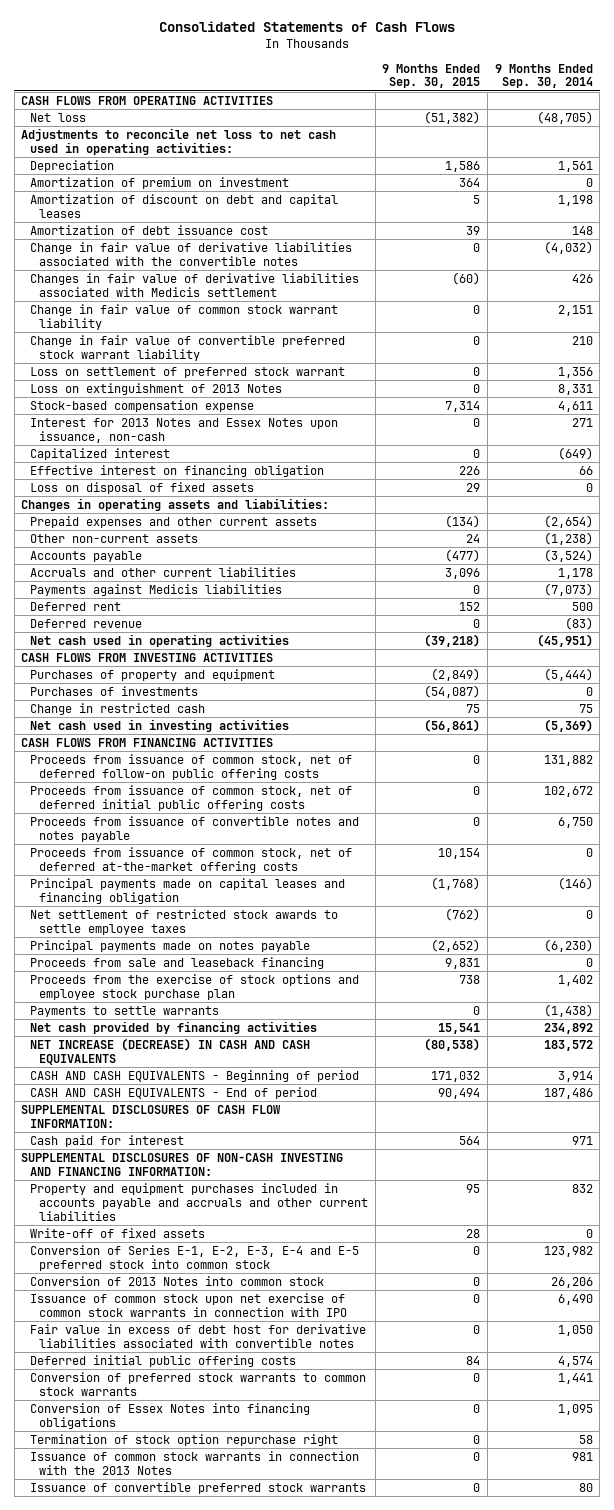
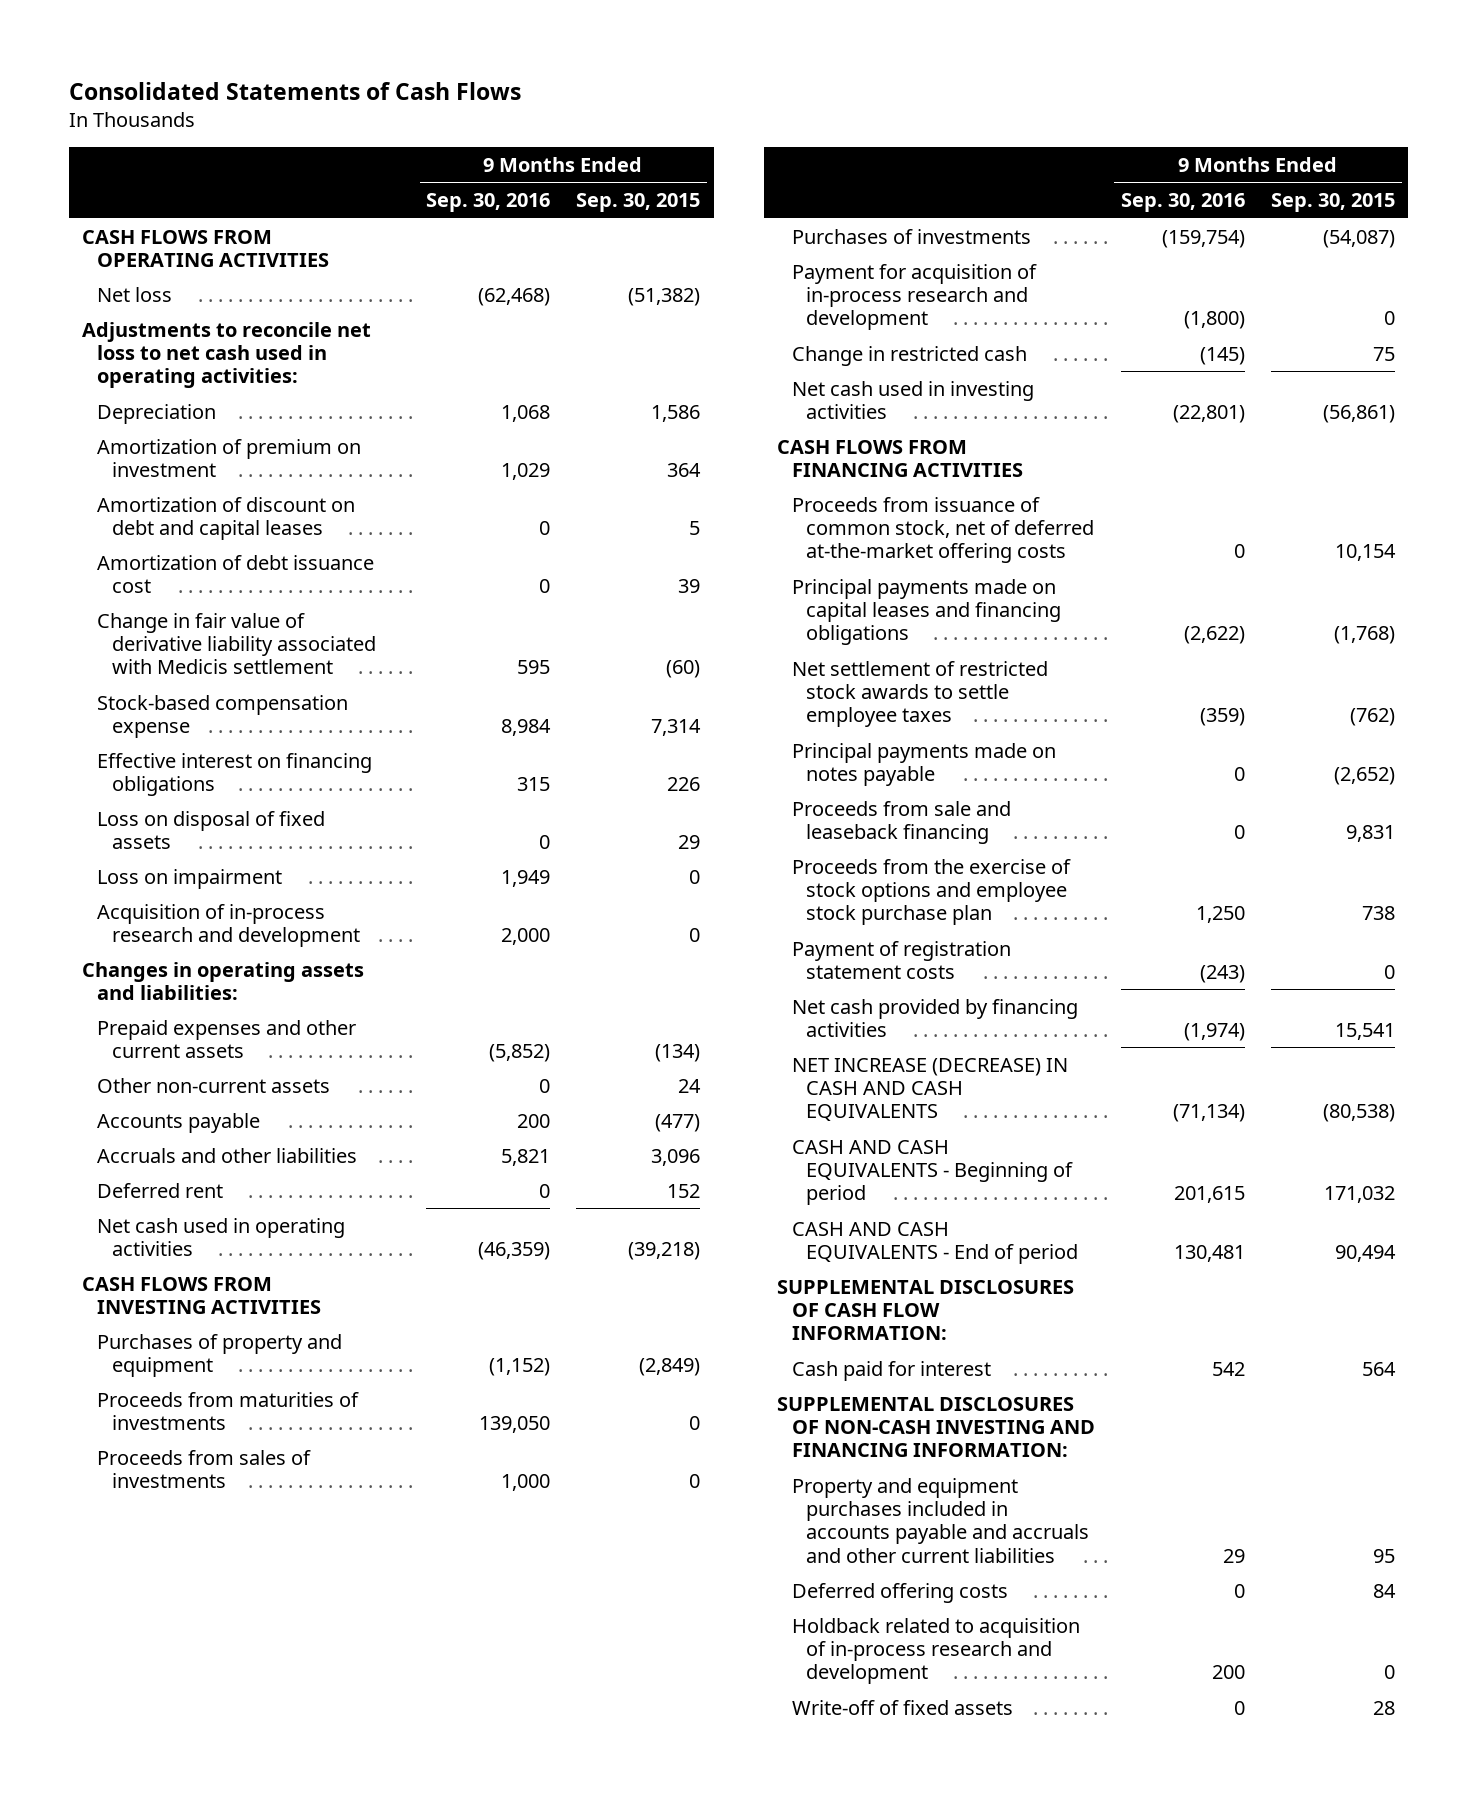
- | 9 Months Ended Sep. 30, 2015 | 9 Months Ended Sep. 30, 2014
+ | 9 Months Ended Sep. 30, 2016 | 9 Months Ended Sep. 30, 2015
- Change in fair value of derivative liabilities associated with the convertible notes | 0 | (4,032)
- Changes in fair value of derivative liabilities associated with Medicis settlement | (60) | 426
- Change in fair value of common stock warrant liability | 0 | 2,151
- Change in fair value of convertible preferred stock warrant liability | 0 | 210
- Loss on settlement of preferred stock warrant | 0 | 1,356
- Loss on extinguishment of 2013 Notes | 0 | 8,331
+ Change in fair value of derivative liability associated with Medicis settlement | 595 | (60)
- Interest for 2013 Notes and Essex Notes upon issuance, non-cash | 0 | 271
- Capitalized interest | 0 | (649)
- Effective interest on financing obligation | 226 | 66
+ Effective interest on financing obligations | 315 | 226
+ Loss on impairment | 1,949 | 0
+ Acquisition of in-process research and development | 2,000 | 0
- Accruals and other current liabilities | 3,096 | 1,178
- Payments against Medicis liabilities | 0 | (7,073)
+ Accruals and other liabilities | 5,821 | 3,096
- Deferred revenue | 0 | (83)
+ Proceeds from maturities of investments | 139,050 | 0
+ Proceeds from sales of investments | 1,000 | 0
+ Payment for acquisition of in-process research and development | (1,800) | 0
- Proceeds from issuance of common stock, net of deferred follow-on public offering costs | 0 | 131,882
- Proceeds from issuance of common stock, net of deferred initial public offering costs | 0 | 102,672
- Proceeds from issuance of convertible notes and notes payable | 0 | 6,750
- Principal payments made on capital leases and financing obligation | (1,768) | (146)
+ Principal payments made on capital leases and financing obligations | (2,622) | (1,768)
- Payments to settle warrants | 0 | (1,438)
+ Payment of registration statement costs | (243) | 0
+ Deferred offering costs | 0 | 84
+ Holdback related to acquisition of in-process research and development | 200 | 0
- Conversion of Series E-1, E-2, E-3, E-4 and E-5 preferred stock into common stock | 0 | 123,982
- Conversion of 2013 Notes into common stock | 0 | 26,206
- Issuance of common stock upon net exercise of common stock warrants in connection with IPO | 0 | 6,490
- Fair value in excess of debt host for derivative liabilities associated with convertible notes | 0 | 1,050
- Deferred initial public offering costs | 84 | 4,574
- Conversion of preferred stock warrants to common stock warrants | 0 | 1,441
- Conversion of Essex Notes into financing obligations | 0 | 1,095
- Termination of stock option repurchase right | 0 | 58
- Issuance of common stock warrants in connection with the 2013 Notes | 0 | 981
- Issuance of convertible preferred stock warrants | 0 | 80

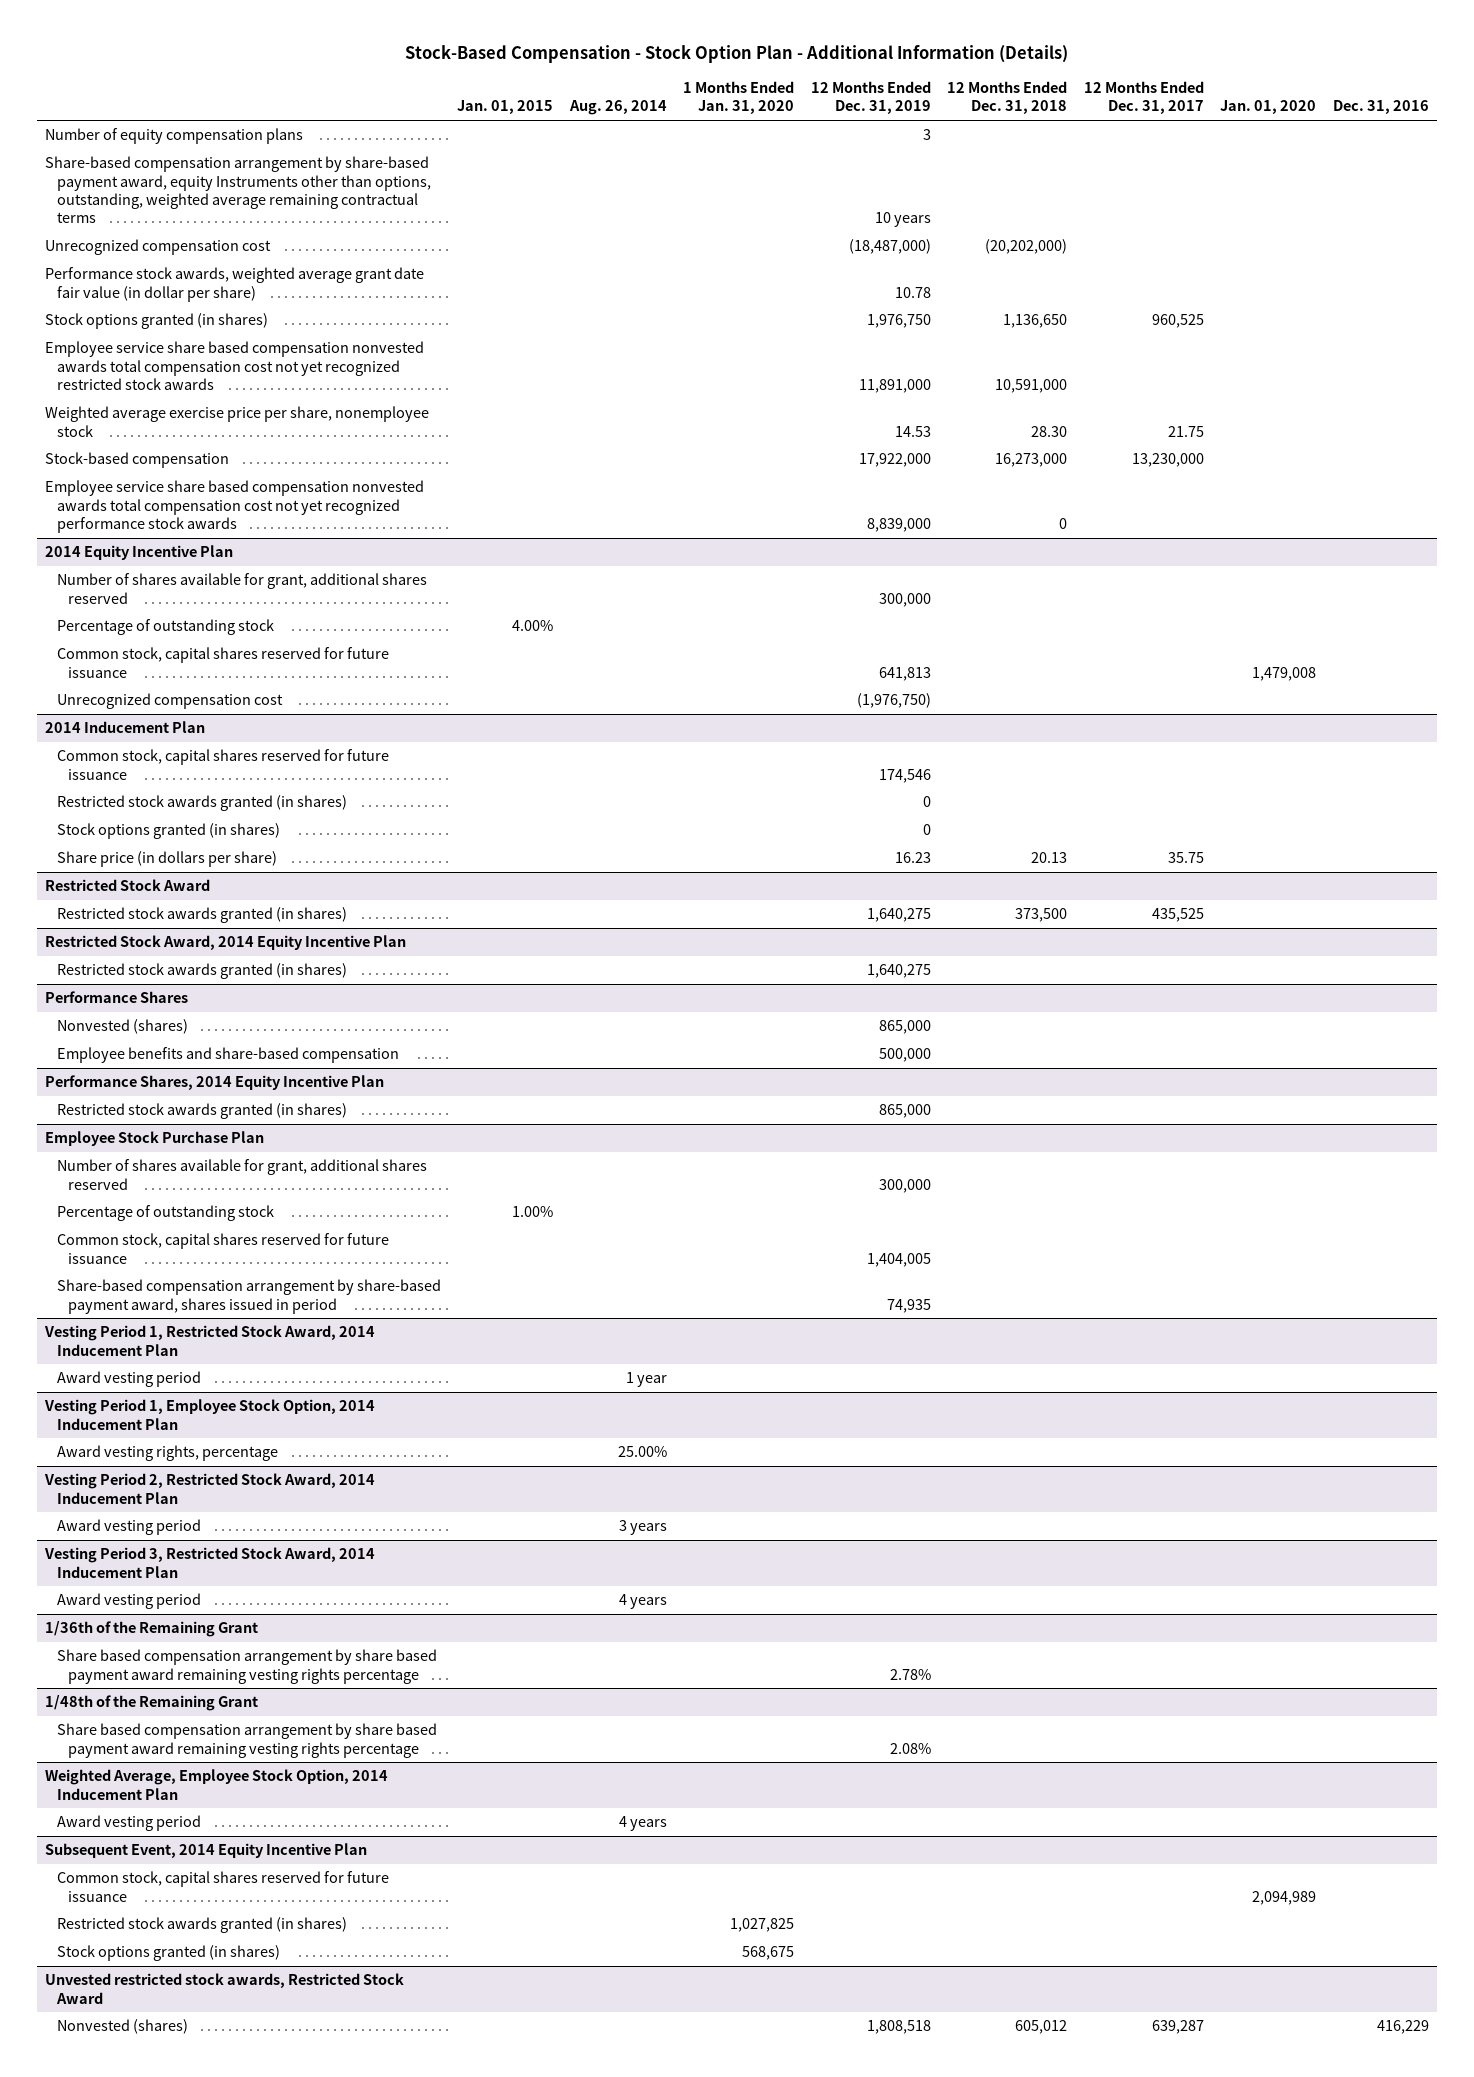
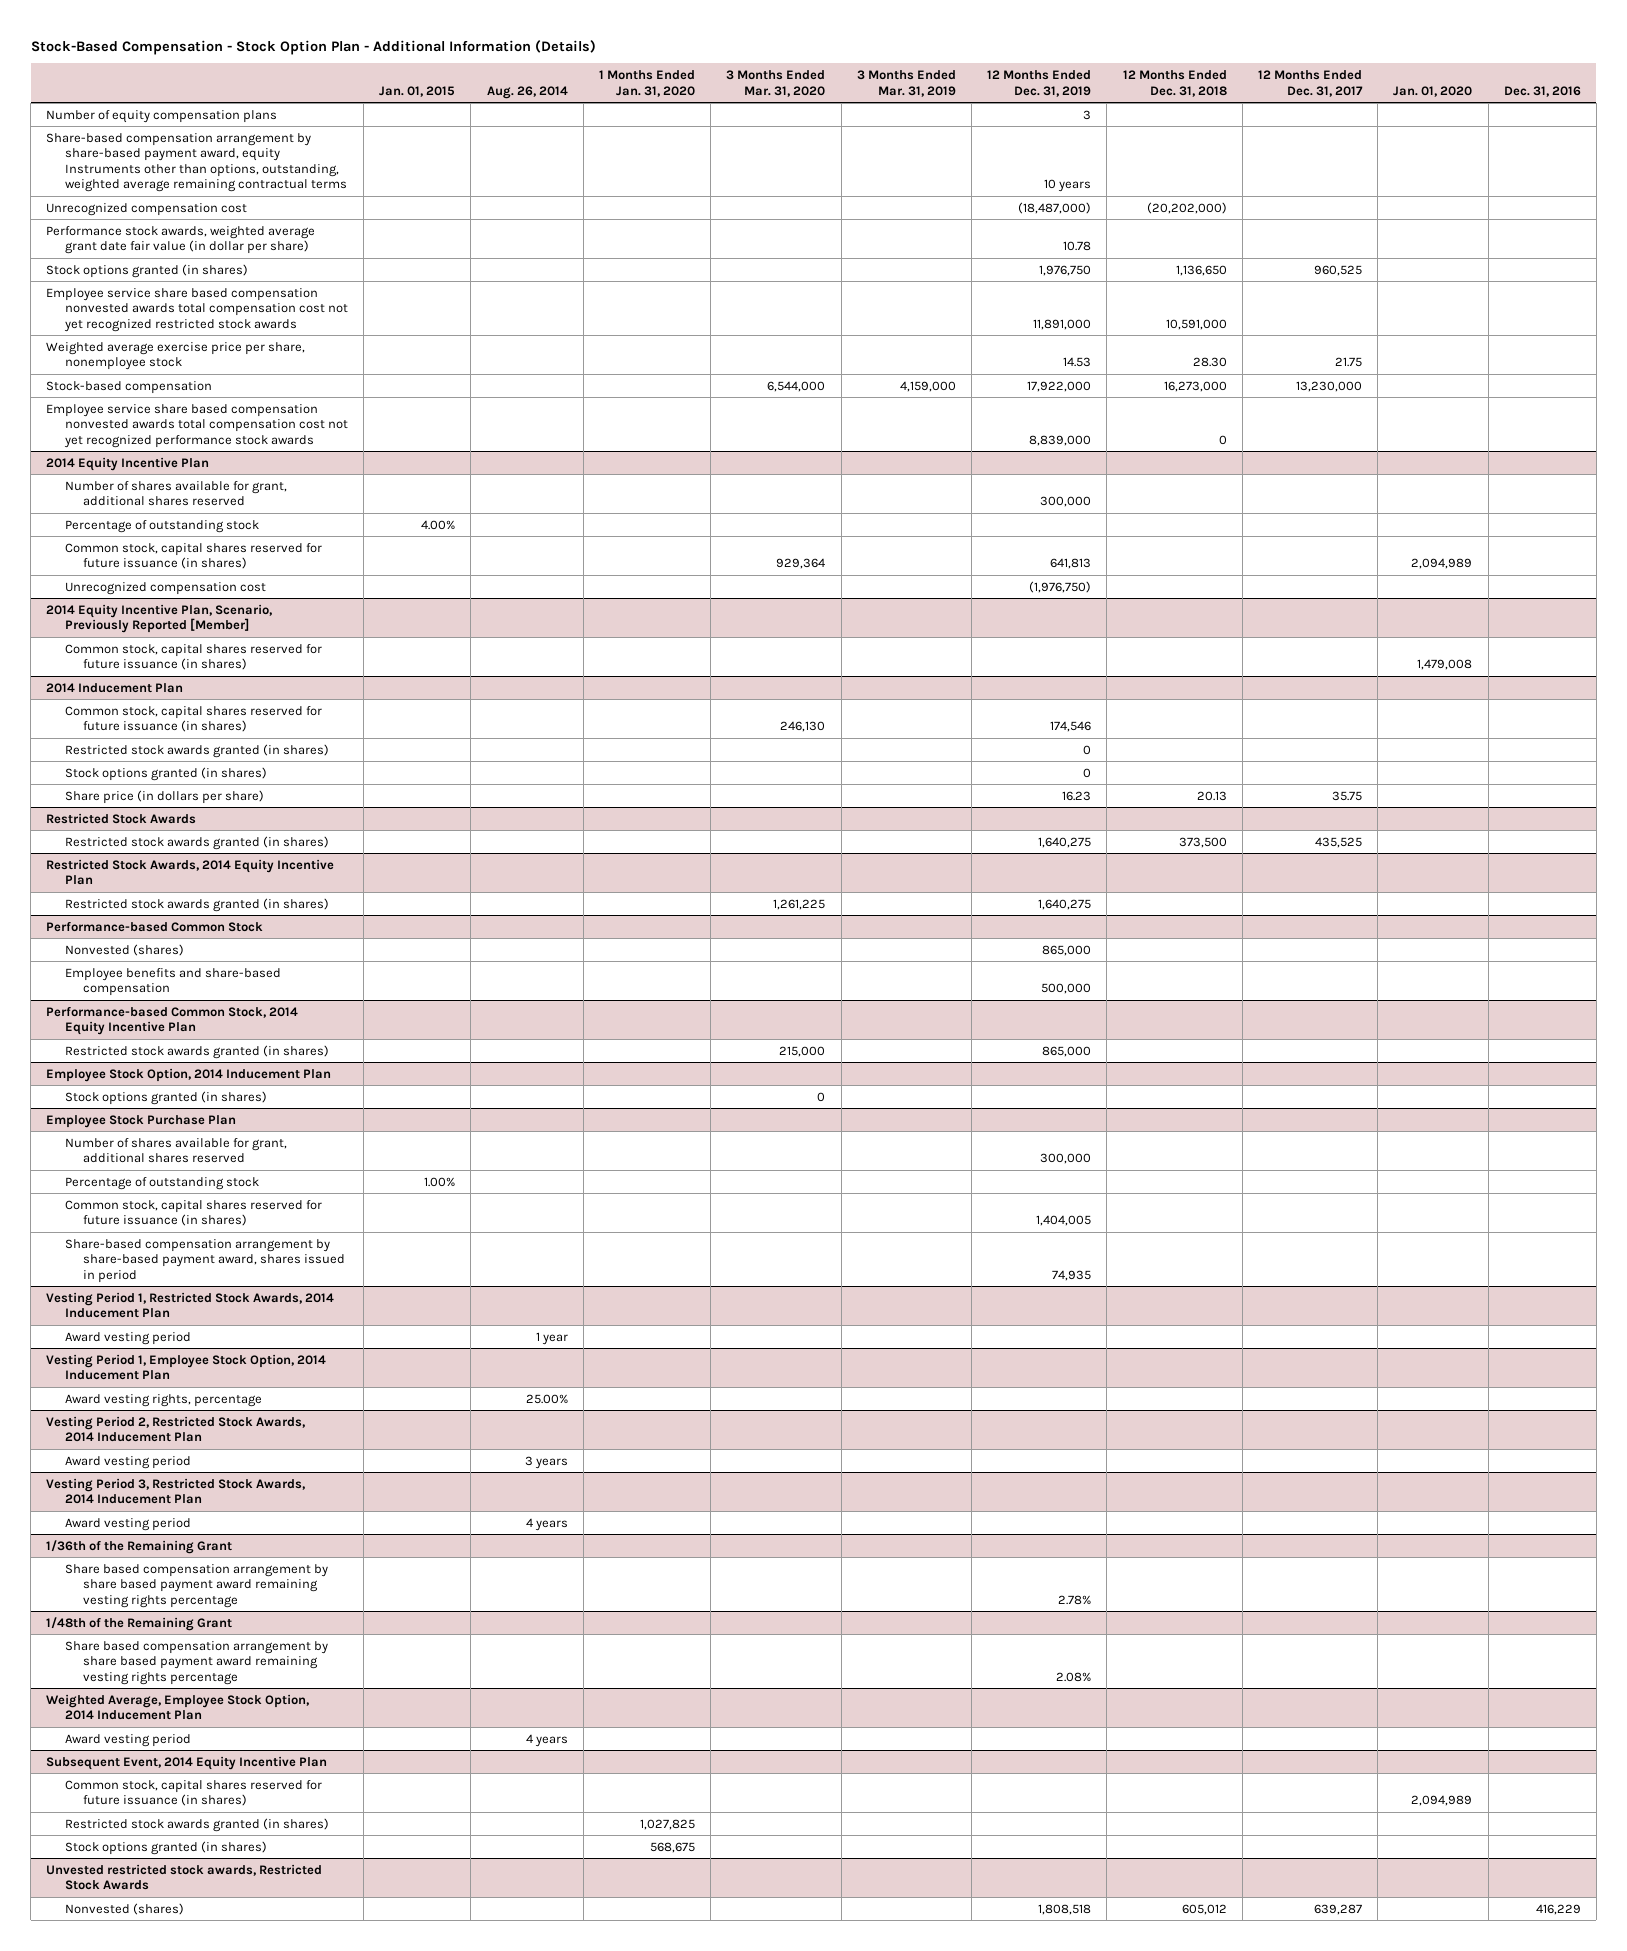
- | Jan. 01, 2015 | Aug. 26, 2014 | 1 Months Ended Jan. 31, 2020 | 12 Months Ended Dec. 31, 2019 | 12 Months Ended Dec. 31, 2018 | 12 Months Ended Dec. 31, 2017 | Jan. 01, 2020 | Dec. 31, 2016
+ | Jan. 01, 2015 | Aug. 26, 2014 | 1 Months Ended Jan. 31, 2020 | 3 Months Ended Mar. 31, 2020 | 3 Months Ended Mar. 31, 2019 | 12 Months Ended Dec. 31, 2019 | 12 Months Ended Dec. 31, 2018 | 12 Months Ended Dec. 31, 2017 | Jan. 01, 2020 | Dec. 31, 2016
@ 2014 Equity Incentive Plan
- Common stock, capital shares reserved for future issuance | | | | 641,813 | | | 1,479,008 |
+ Common stock, capital shares reserved for future issuance (in shares) | | | | 929,364 | | 641,813 | | | 2,094,989 |
+ 2014 Equity Incentive Plan, Scenario, Previously Reported [Member]
+ Common stock, capital shares reserved for future issuance (in shares) | | | | | | | | | 1,479,008 |
@ 2014 Inducement Plan
- Common stock, capital shares reserved for future issuance | | | | 174,546 | | | |
+ Common stock, capital shares reserved for future issuance (in shares) | | | | 246,130 | | 174,546 | | | |
- Restricted Stock Award
+ Restricted Stock Awards
- Restricted Stock Award, 2014 Equity Incentive Plan
+ Restricted Stock Awards, 2014 Equity Incentive Plan
- Performance Shares
+ Performance-based Common Stock
- Performance Shares, 2014 Equity Incentive Plan
+ Performance-based Common Stock, 2014 Equity Incentive Plan
+ Employee Stock Option, 2014 Inducement Plan
+ Stock options granted (in shares) | | | | 0 | | | | | |
@ Employee Stock Purchase Plan
- Common stock, capital shares reserved for future issuance | | | | 1,404,005 | | | |
+ Common stock, capital shares reserved for future issuance (in shares) | | | | | | 1,404,005 | | | |
- Vesting Period 1, Restricted Stock Award, 2014 Inducement Plan
+ Vesting Period 1, Restricted Stock Awards, 2014 Inducement Plan
- Vesting Period 2, Restricted Stock Award, 2014 Inducement Plan
+ Vesting Period 2, Restricted Stock Awards, 2014 Inducement Plan
- Vesting Period 3, Restricted Stock Award, 2014 Inducement Plan
+ Vesting Period 3, Restricted Stock Awards, 2014 Inducement Plan
@ Subsequent Event, 2014 Equity Incentive Plan
- Common stock, capital shares reserved for future issuance | | | | | | | 2,094,989 |
+ Common stock, capital shares reserved for future issuance (in shares) | | | | | | | | | 2,094,989 |
- Unvested restricted stock awards, Restricted Stock Award
+ Unvested restricted stock awards, Restricted Stock Awards

